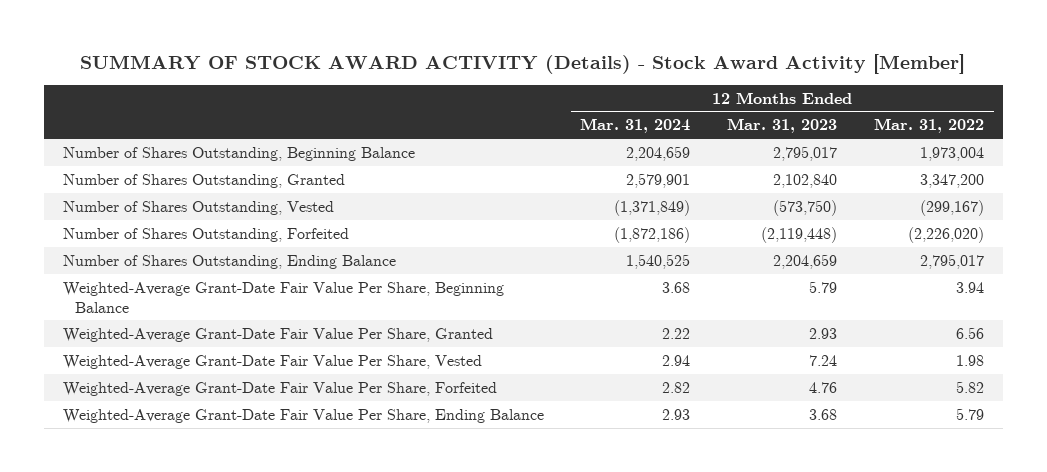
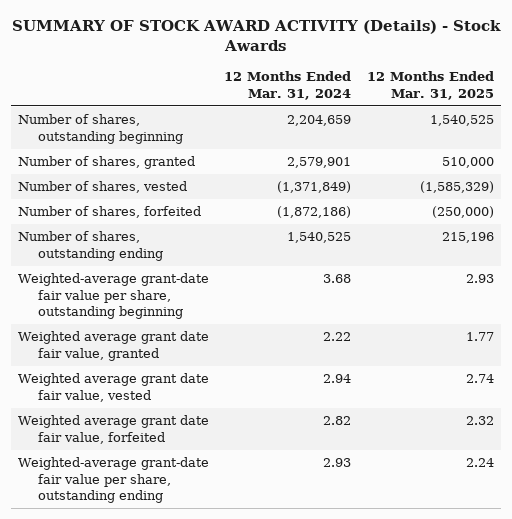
- SUMMARY OF STOCK AWARD ACTIVITY (Details) - Stock Award Activity [Member]
+ SUMMARY OF STOCK AWARD ACTIVITY (Details) - Stock Awards
- | 12 Months Ended Mar. 31, 2024 | 12 Months Ended Mar. 31, 2023 | 12 Months Ended Mar. 31, 2022
+ | 12 Months Ended Mar. 31, 2024 | 12 Months Ended Mar. 31, 2025
- Number of Shares Outstanding, Beginning Balance | 2,204,659 | 2,795,017 | 1,973,004
- Number of Shares Outstanding, Granted | 2,579,901 | 2,102,840 | 3,347,200
- Number of Shares Outstanding, Vested | (1,371,849) | (573,750) | (299,167)
- Number of Shares Outstanding, Forfeited | (1,872,186) | (2,119,448) | (2,226,020)
- Number of Shares Outstanding, Ending Balance | 1,540,525 | 2,204,659 | 2,795,017
- Weighted-Average Grant-Date Fair Value Per Share, Beginning Balance | 3.68 | 5.79 | 3.94
- Weighted-Average Grant-Date Fair Value Per Share, Granted | 2.22 | 2.93 | 6.56
- Weighted-Average Grant-Date Fair Value Per Share, Vested | 2.94 | 7.24 | 1.98
- Weighted-Average Grant-Date Fair Value Per Share, Forfeited | 2.82 | 4.76 | 5.82
- Weighted-Average Grant-Date Fair Value Per Share, Ending Balance | 2.93 | 3.68 | 5.79
+ Number of shares, outstanding beginning | 2,204,659 | 1,540,525
+ Number of shares, granted | 2,579,901 | 510,000
+ Number of shares, vested | (1,371,849) | (1,585,329)
+ Number of shares, forfeited | (1,872,186) | (250,000)
+ Number of shares, outstanding ending | 1,540,525 | 215,196
+ Weighted-average grant-date fair value per share, outstanding beginning | 3.68 | 2.93
+ Weighted average grant date fair value, granted | 2.22 | 1.77
+ Weighted average grant date fair value, vested | 2.94 | 2.74
+ Weighted average grant date fair value, forfeited | 2.82 | 2.32
+ Weighted-average grant-date fair value per share, outstanding ending | 2.93 | 2.24

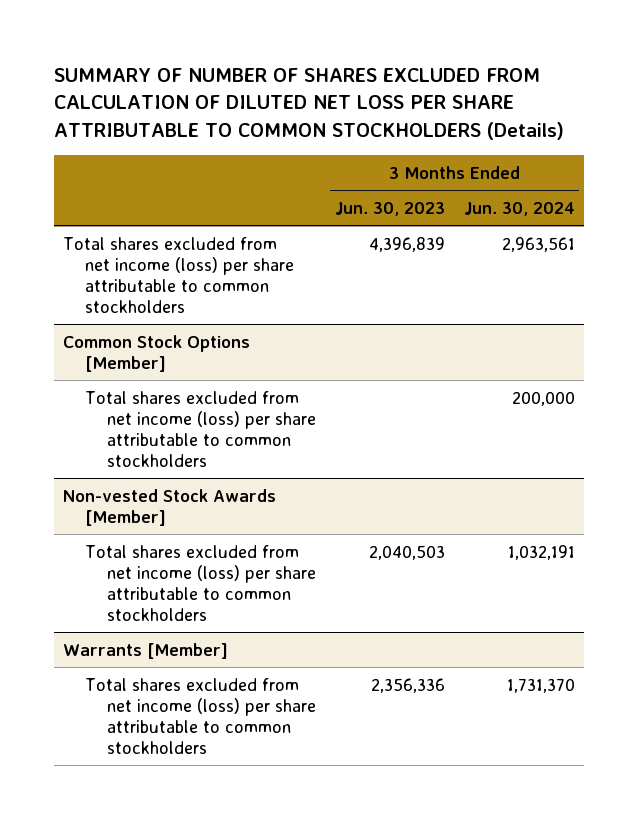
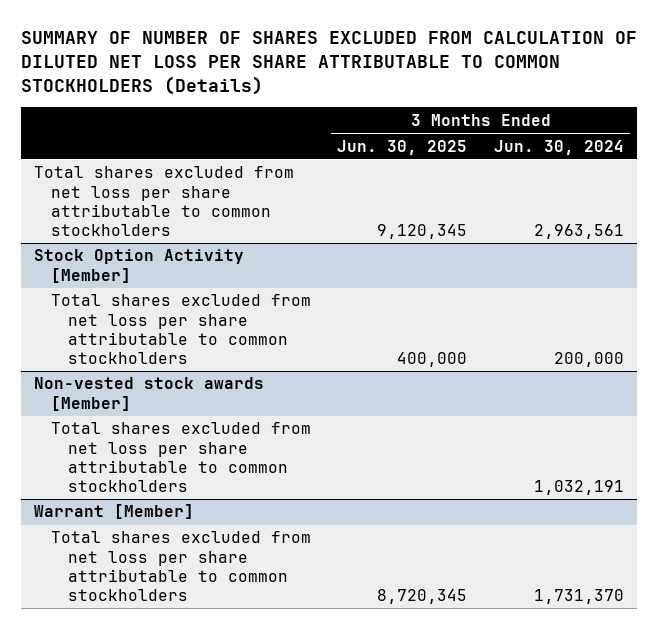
- | 3 Months Ended Jun. 30, 2023 | 3 Months Ended Jun. 30, 2024
+ | 3 Months Ended Jun. 30, 2025 | 3 Months Ended Jun. 30, 2024
- Total shares excluded from net income (loss) per share attributable to common stockholders | 4,396,839 | 2,963,561
- Common Stock Options [Member]
- Total shares excluded from net income (loss) per share attributable to common stockholders | | 200,000
- Non-vested Stock Awards [Member]
- Total shares excluded from net income (loss) per share attributable to common stockholders | 2,040,503 | 1,032,191
- Warrants [Member]
- Total shares excluded from net income (loss) per share attributable to common stockholders | 2,356,336 | 1,731,370
+ Total shares excluded from net loss per share attributable to common stockholders | 9,120,345 | 2,963,561
+ Stock Option Activity [Member]
+ Total shares excluded from net loss per share attributable to common stockholders | 400,000 | 200,000
+ Non-vested stock awards [Member]
+ Total shares excluded from net loss per share attributable to common stockholders | | 1,032,191
+ Warrant [Member]
+ Total shares excluded from net loss per share attributable to common stockholders | 8,720,345 | 1,731,370

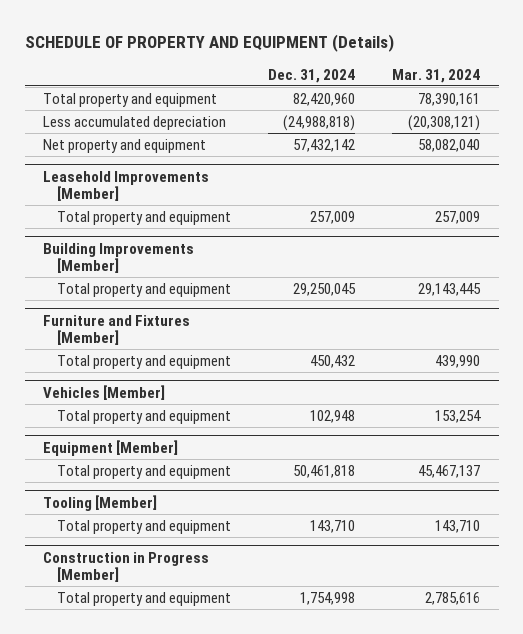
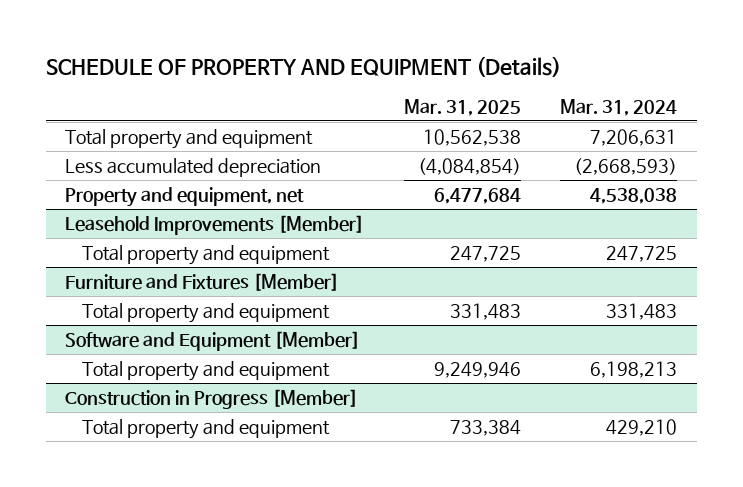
- | Dec. 31, 2024 | Mar. 31, 2024
+ | Mar. 31, 2025 | Mar. 31, 2024
- Total property and equipment | 82,420,960 | 78,390,161
- Less accumulated depreciation | (24,988,818) | (20,308,121)
- Net property and equipment | 57,432,142 | 58,082,040
+ Total property and equipment | 10,562,538 | 7,206,631
+ Less accumulated depreciation | (4,084,854) | (2,668,593)
+ Property and equipment, net | 6,477,684 | 4,538,038
@ Leasehold Improvements [Member]
- Total property and equipment | 257,009 | 257,009
- Building Improvements [Member]
- Total property and equipment | 29,250,045 | 29,143,445
@ Leasehold Improvements [Member]
+ Total property and equipment | 247,725 | 247,725
@ Furniture and Fixtures [Member]
- Total property and equipment | 450,432 | 439,990
- Vehicles [Member]
- Total property and equipment | 102,948 | 153,254
- Equipment [Member]
- Total property and equipment | 50,461,818 | 45,467,137
- Tooling [Member]
- Total property and equipment | 143,710 | 143,710
@ Furniture and Fixtures [Member]
+ Total property and equipment | 331,483 | 331,483
+ Software and Equipment [Member]
+ Total property and equipment | 9,249,946 | 6,198,213
@ Construction in Progress [Member]
- Total property and equipment | 1,754,998 | 2,785,616
+ Total property and equipment | 733,384 | 429,210

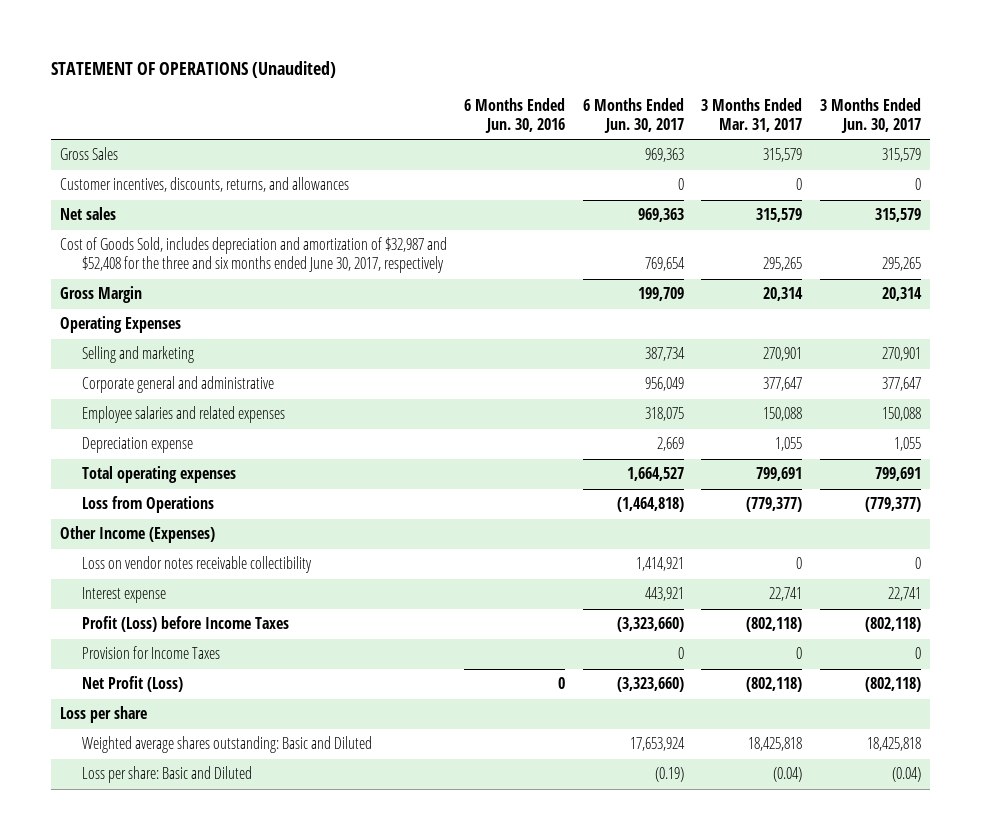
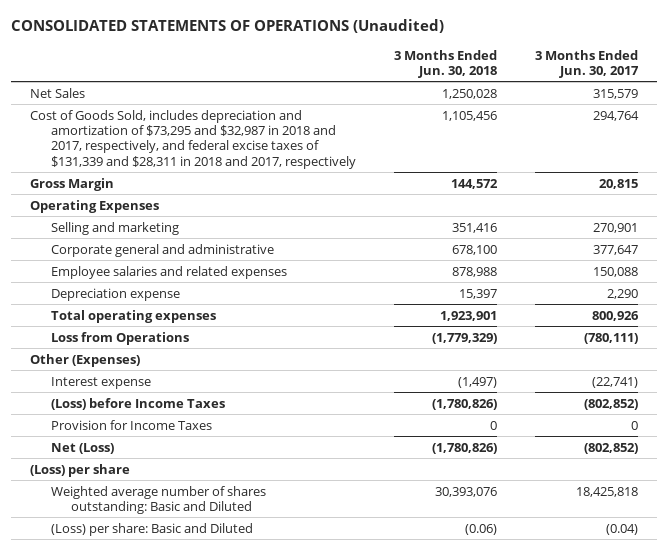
- STATEMENT OF OPERATIONS (Unaudited)
+ CONSOLIDATED STATEMENTS OF OPERATIONS (Unaudited)
- | 6 Months Ended Jun. 30, 2016 | 6 Months Ended Jun. 30, 2017 | 3 Months Ended Mar. 31, 2017 | 3 Months Ended Jun. 30, 2017
+ | 3 Months Ended Jun. 30, 2018 | 3 Months Ended Jun. 30, 2017
- Gross Sales | | 969,363 | 315,579 | 315,579
- Customer incentives, discounts, returns, and allowances | | 0 | 0 | 0
- Net sales | | 969,363 | 315,579 | 315,579
- Cost of Goods Sold, includes depreciation and amortization of $32,987 and $52,408 for the three and six months ended June 30, 2017, respectively | | 769,654 | 295,265 | 295,265
- Gross Margin | | 199,709 | 20,314 | 20,314
+ Net Sales | 1,250,028 | 315,579
+ Cost of Goods Sold, includes depreciation and amortization of $73,295 and $32,987 in 2018 and 2017, respectively, and federal excise taxes of $131,339 and $28,311 in 2018 and 2017, respectively | 1,105,456 | 294,764
+ Gross Margin | 144,572 | 20,815
- Depreciation expense | | 2,669 | 1,055 | 1,055
- Total operating expenses | | 1,664,527 | 799,691 | 799,691
- Loss from Operations | | (1,464,818) | (779,377) | (779,377)
- Other Income (Expenses)
- Loss on vendor notes receivable collectibility | | 1,414,921 | 0 | 0
- Interest expense | | 443,921 | 22,741 | 22,741
- Profit (Loss) before Income Taxes | | (3,323,660) | (802,118) | (802,118)
+ Depreciation expense | 15,397 | 2,290
+ Total operating expenses | 1,923,901 | 800,926
+ Loss from Operations | (1,779,329) | (780,111)
+ Other (Expenses)
+ Interest expense | (1,497) | (22,741)
+ (Loss) before Income Taxes | (1,780,826) | (802,852)
- Net Profit (Loss) | 0 | (3,323,660) | (802,118) | (802,118)
- Loss per share
- Weighted average shares outstanding: Basic and Diluted | | 17,653,924 | 18,425,818 | 18,425,818
- Loss per share: Basic and Diluted | | (0.19) | (0.04) | (0.04)
+ Net (Loss) | (1,780,826) | (802,852)
+ (Loss) per share
+ Weighted average number of shares outstanding: Basic and Diluted | 30,393,076 | 18,425,818
+ (Loss) per share: Basic and Diluted | (0.06) | (0.04)

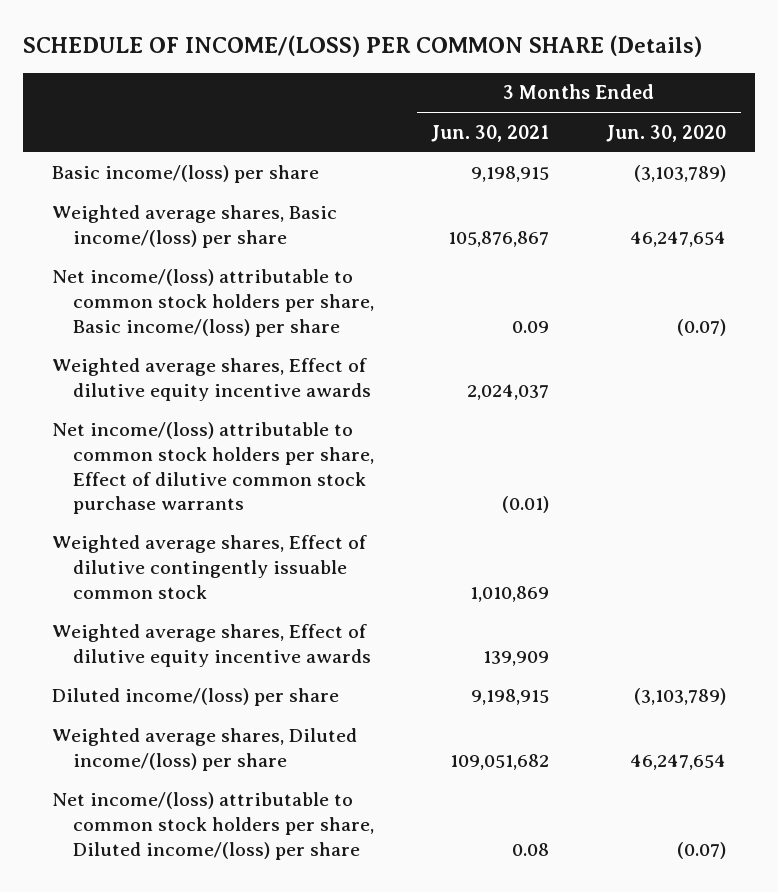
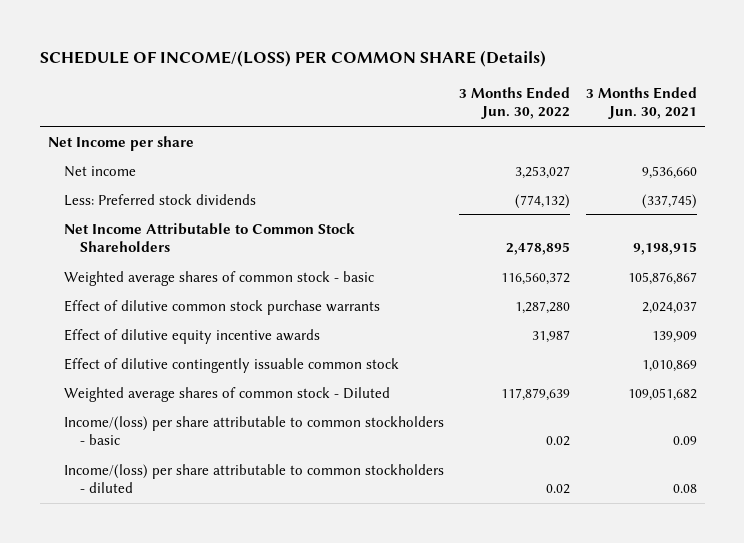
- | 3 Months Ended Jun. 30, 2021 | 3 Months Ended Jun. 30, 2020
+ | 3 Months Ended Jun. 30, 2022 | 3 Months Ended Jun. 30, 2021
- Basic income/(loss) per share | 9,198,915 | (3,103,789)
- Weighted average shares, Basic income/(loss) per share | 105,876,867 | 46,247,654
- Net income/(loss) attributable to common stock holders per share, Basic income/(loss) per share | 0.09 | (0.07)
- Weighted average shares, Effect of dilutive equity incentive awards | 2,024,037 |
- Net income/(loss) attributable to common stock holders per share, Effect of dilutive common stock purchase warrants | (0.01) |
- Weighted average shares, Effect of dilutive contingently issuable common stock | 1,010,869 |
- Weighted average shares, Effect of dilutive equity incentive awards | 139,909 |
- Diluted income/(loss) per share | 9,198,915 | (3,103,789)
- Weighted average shares, Diluted income/(loss) per share | 109,051,682 | 46,247,654
- Net income/(loss) attributable to common stock holders per share, Diluted income/(loss) per share | 0.08 | (0.07)
+ Net Income per share
+ Net income | 3,253,027 | 9,536,660
+ Less: Preferred stock dividends | (774,132) | (337,745)
+ Net Income Attributable to Common Stock Shareholders | 2,478,895 | 9,198,915
+ Weighted average shares of common stock - basic | 116,560,372 | 105,876,867
+ Effect of dilutive common stock purchase warrants | 1,287,280 | 2,024,037
+ Effect of dilutive equity incentive awards | 31,987 | 139,909
+ Effect of dilutive contingently issuable common stock | | 1,010,869
+ Weighted average shares of common stock - Diluted | 117,879,639 | 109,051,682
+ Income/(loss) per share attributable to common stockholders - basic | 0.02 | 0.09
+ Income/(loss) per share attributable to common stockholders - diluted | 0.02 | 0.08

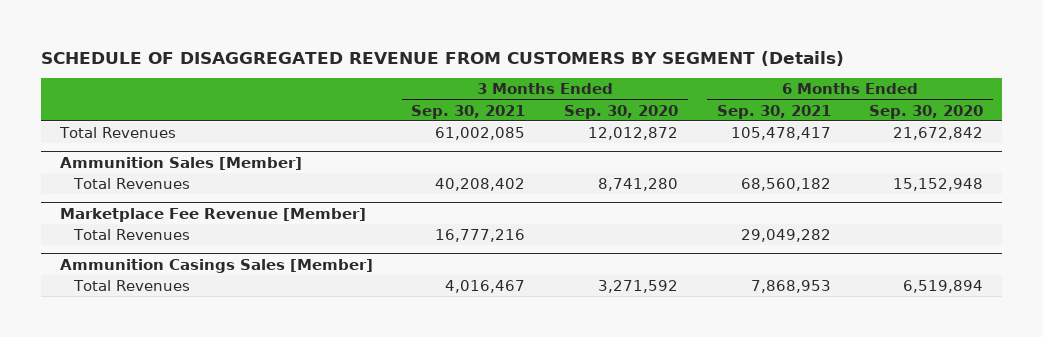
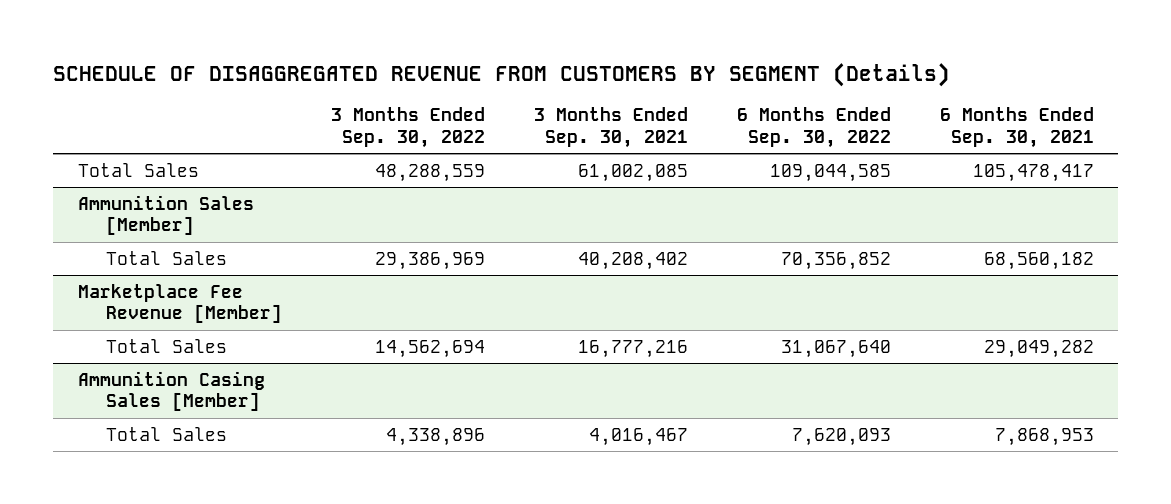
- | 3 Months Ended Sep. 30, 2021 | 3 Months Ended Sep. 30, 2020 | 6 Months Ended Sep. 30, 2021 | 6 Months Ended Sep. 30, 2020
+ | 3 Months Ended Sep. 30, 2022 | 3 Months Ended Sep. 30, 2021 | 6 Months Ended Sep. 30, 2022 | 6 Months Ended Sep. 30, 2021
- Total Revenues | 61,002,085 | 12,012,872 | 105,478,417 | 21,672,842
+ Total Sales | 48,288,559 | 61,002,085 | 109,044,585 | 105,478,417
@ Ammunition Sales [Member]
- Total Revenues | 40,208,402 | 8,741,280 | 68,560,182 | 15,152,948
+ Total Sales | 29,386,969 | 40,208,402 | 70,356,852 | 68,560,182
@ Marketplace Fee Revenue [Member]
- Total Revenues | 16,777,216 | | 29,049,282 |
- Ammunition Casings Sales [Member]
- Total Revenues | 4,016,467 | 3,271,592 | 7,868,953 | 6,519,894
@ Marketplace Fee Revenue [Member]
+ Total Sales | 14,562,694 | 16,777,216 | 31,067,640 | 29,049,282
+ Ammunition Casing Sales [Member]
+ Total Sales | 4,338,896 | 4,016,467 | 7,620,093 | 7,868,953

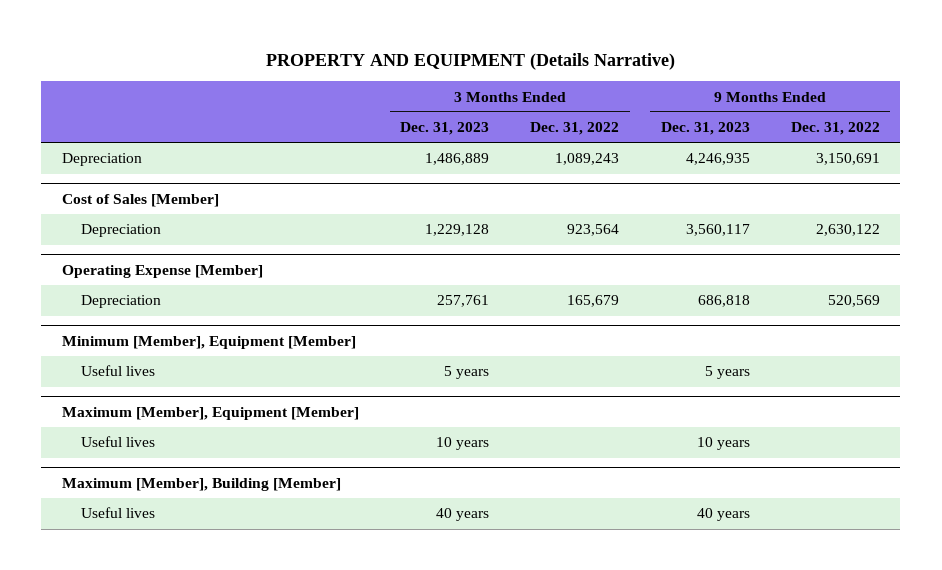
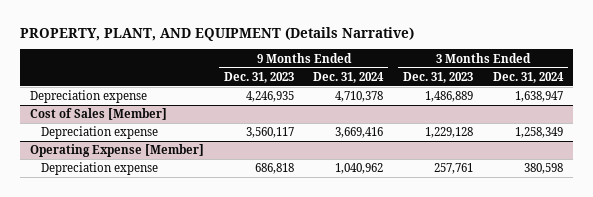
- PROPERTY AND EQUIPMENT (Details Narrative)
+ PROPERTY, PLANT, AND EQUIPMENT (Details Narrative)
- | 3 Months Ended Dec. 31, 2023 | 3 Months Ended Dec. 31, 2022 | 9 Months Ended Dec. 31, 2023 | 9 Months Ended Dec. 31, 2022
+ | 9 Months Ended Dec. 31, 2023 | 9 Months Ended Dec. 31, 2024 | 3 Months Ended Dec. 31, 2023 | 3 Months Ended Dec. 31, 2024
- Depreciation | 1,486,889 | 1,089,243 | 4,246,935 | 3,150,691
+ Depreciation expense | 4,246,935 | 4,710,378 | 1,486,889 | 1,638,947
@ Cost of Sales [Member]
- Depreciation | 1,229,128 | 923,564 | 3,560,117 | 2,630,122
+ Depreciation expense | 3,560,117 | 3,669,416 | 1,229,128 | 1,258,349
@ Operating Expense [Member]
- Depreciation | 257,761 | 165,679 | 686,818 | 520,569
- Minimum [Member], Equipment [Member]
- Useful lives | 5 years | | 5 years |
- Maximum [Member], Equipment [Member]
- Useful lives | 10 years | | 10 years |
- Maximum [Member], Building [Member]
- Useful lives | 40 years | | 40 years |
@ Operating Expense [Member]
+ Depreciation expense | 686,818 | 1,040,962 | 257,761 | 380,598

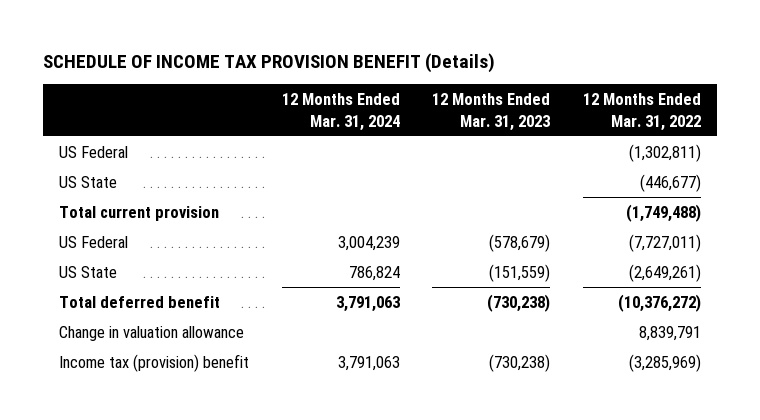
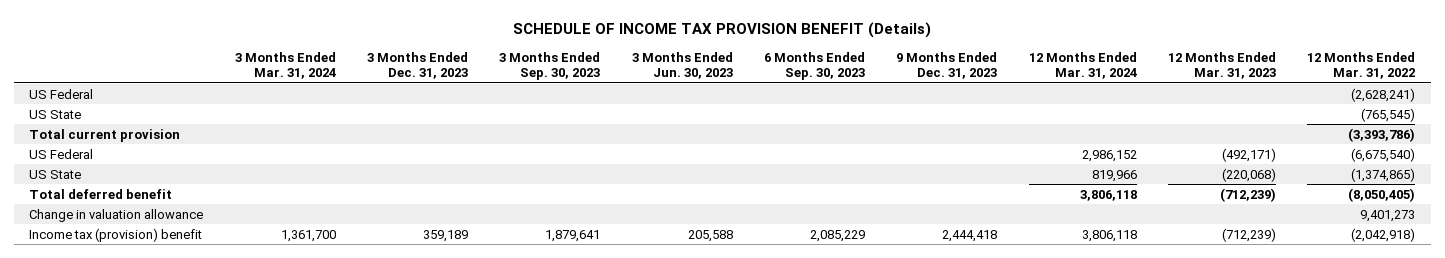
- | 12 Months Ended Mar. 31, 2024 | 12 Months Ended Mar. 31, 2023 | 12 Months Ended Mar. 31, 2022
+ | 3 Months Ended Mar. 31, 2024 | 3 Months Ended Dec. 31, 2023 | 3 Months Ended Sep. 30, 2023 | 3 Months Ended Jun. 30, 2023 | 6 Months Ended Sep. 30, 2023 | 9 Months Ended Dec. 31, 2023 | 12 Months Ended Mar. 31, 2024 | 12 Months Ended Mar. 31, 2023 | 12 Months Ended Mar. 31, 2022
- US Federal | | | (1,302,811)
- US State | | | (446,677)
- Total current provision | | | (1,749,488)
- US Federal | 3,004,239 | (578,679) | (7,727,011)
- US State | 786,824 | (151,559) | (2,649,261)
- Total deferred benefit | 3,791,063 | (730,238) | (10,376,272)
- Change in valuation allowance | | | 8,839,791
- Income tax (provision) benefit | 3,791,063 | (730,238) | (3,285,969)
+ US Federal | | | | | | | | | (2,628,241)
+ US State | | | | | | | | | (765,545)
+ Total current provision | | | | | | | | | (3,393,786)
+ US Federal | | | | | | | 2,986,152 | (492,171) | (6,675,540)
+ US State | | | | | | | 819,966 | (220,068) | (1,374,865)
+ Total deferred benefit | | | | | | | 3,806,118 | (712,239) | (8,050,405)
+ Change in valuation allowance | | | | | | | | | 9,401,273
+ Income tax (provision) benefit | 1,361,700 | 359,189 | 1,879,641 | 205,588 | 2,085,229 | 2,444,418 | 3,806,118 | (712,239) | (2,042,918)

